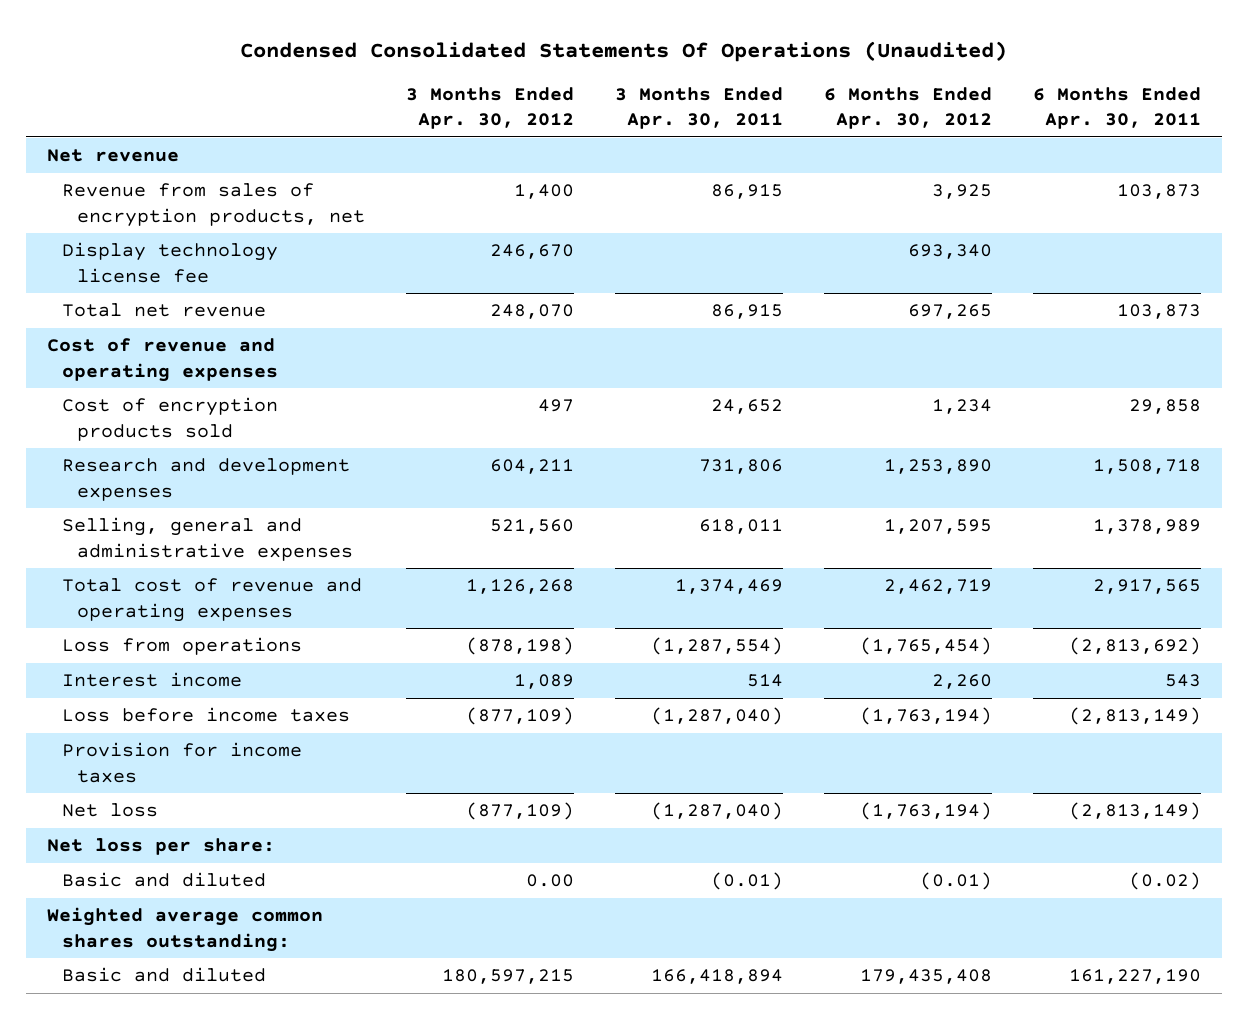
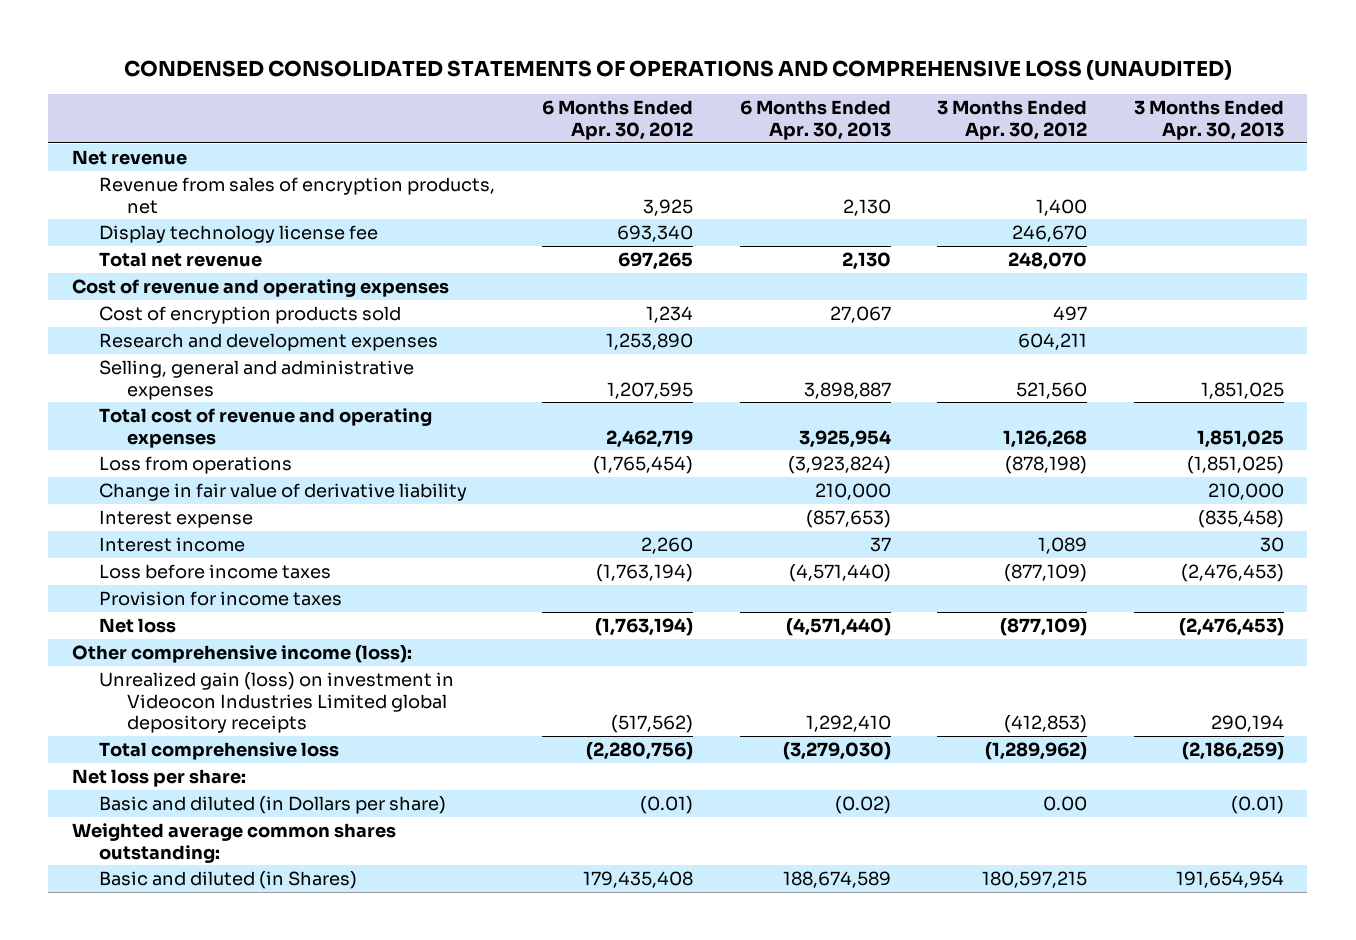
- Condensed Consolidated Statements Of Operations (Unaudited)
+ CONDENSED CONSOLIDATED STATEMENTS OF OPERATIONS AND COMPREHENSIVE LOSS (UNAUDITED)
- | 3 Months Ended Apr. 30, 2012 | 3 Months Ended Apr. 30, 2011 | 6 Months Ended Apr. 30, 2012 | 6 Months Ended Apr. 30, 2011
+ | 6 Months Ended Apr. 30, 2012 | 6 Months Ended Apr. 30, 2013 | 3 Months Ended Apr. 30, 2012 | 3 Months Ended Apr. 30, 2013
+ Change in fair value of derivative liability | | 210,000 | | 210,000
+ Interest expense | | (857,653) | | (835,458)
+ Other comprehensive income (loss):
+ Unrealized gain (loss) on investment in Videocon Industries Limited global depository receipts | (517,562) | 1,292,410 | (412,853) | 290,194
+ Total comprehensive loss | (2,280,756) | (3,279,030) | (1,289,962) | (2,186,259)
- Basic and diluted | 0.00 | (0.01) | (0.01) | (0.02)
+ Basic and diluted (in Dollars per share) | (0.01) | (0.02) | 0.00 | (0.01)
- Basic and diluted | 180,597,215 | 166,418,894 | 179,435,408 | 161,227,190
+ Basic and diluted (in Shares) | 179,435,408 | 188,674,589 | 180,597,215 | 191,654,954

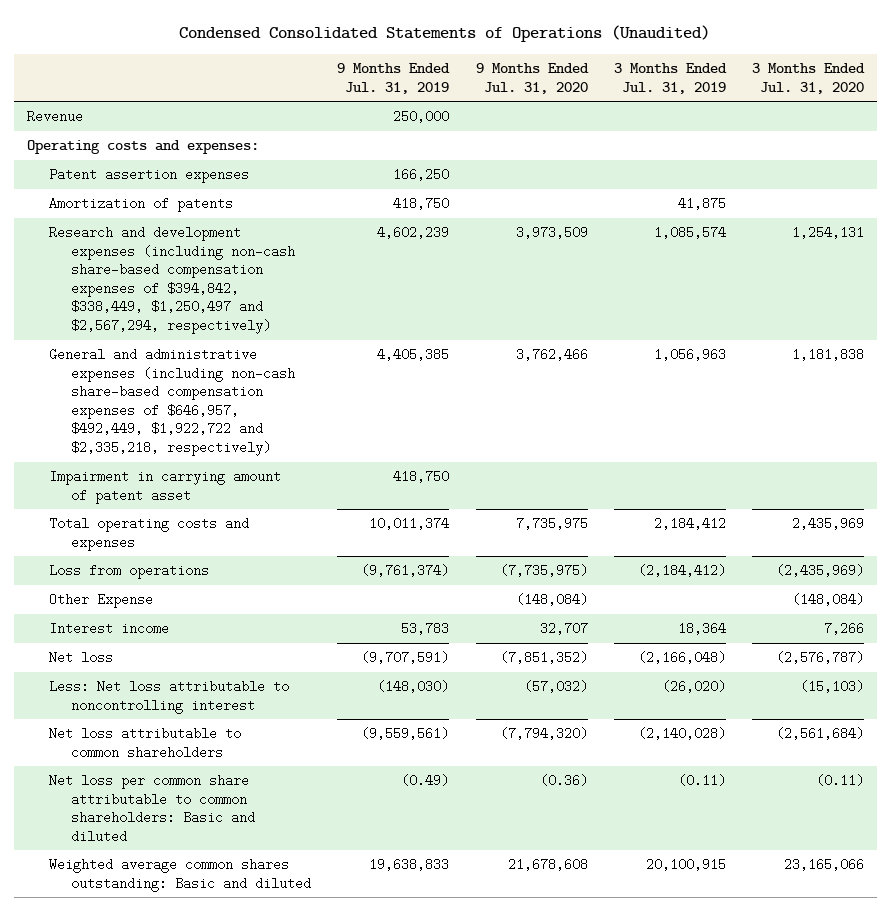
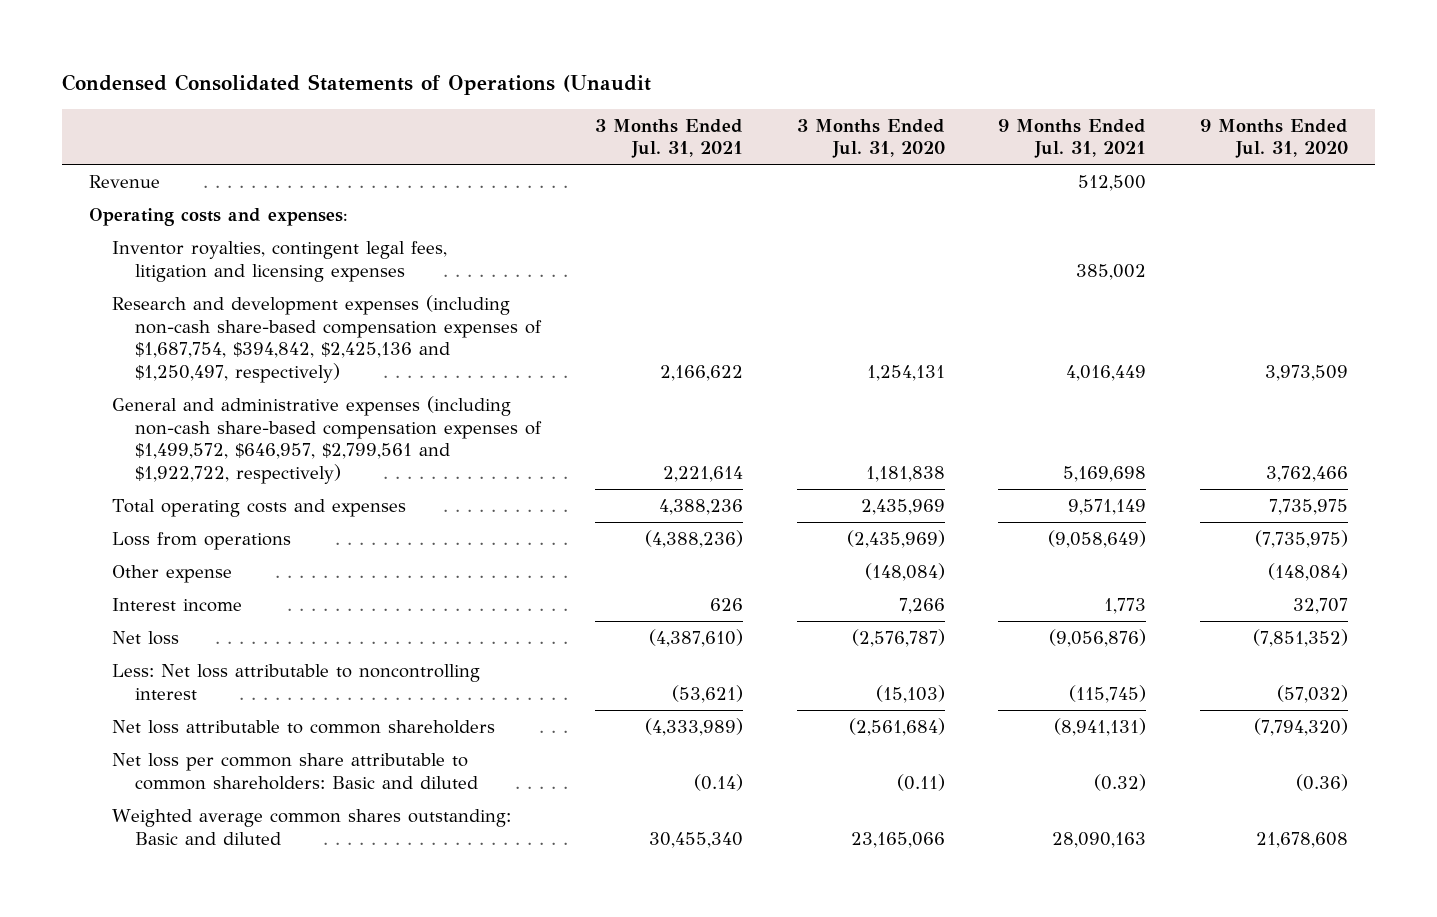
- Condensed Consolidated Statements of Operations (Unaudited)
+ Condensed Consolidated Statements of Operations (Unaudit
- | 9 Months Ended Jul. 31, 2019 | 9 Months Ended Jul. 31, 2020 | 3 Months Ended Jul. 31, 2019 | 3 Months Ended Jul. 31, 2020
+ | 3 Months Ended Jul. 31, 2021 | 3 Months Ended Jul. 31, 2020 | 9 Months Ended Jul. 31, 2021 | 9 Months Ended Jul. 31, 2020
- Patent assertion expenses | 166,250 | | |
- Amortization of patents | 418,750 | | 41,875 |
- Research and development expenses (including non-cash share-based compensation expenses of $394,842, $338,449, $1,250,497 and $2,567,294, respectively) | 4,602,239 | 3,973,509 | 1,085,574 | 1,254,131
- General and administrative expenses (including non-cash share-based compensation expenses of $646,957, $492,449, $1,922,722 and $2,335,218, respectively) | 4,405,385 | 3,762,466 | 1,056,963 | 1,181,838
- Impairment in carrying amount of patent asset | 418,750 | | |
+ Inventor royalties, contingent legal fees, litigation and licensing expenses | | | 385,002 |
+ Research and development expenses (including non-cash share-based compensation expenses of $1,687,754, $394,842, $2,425,136 and $1,250,497, respectively) | 2,166,622 | 1,254,131 | 4,016,449 | 3,973,509
+ General and administrative expenses (including non-cash share-based compensation expenses of $1,499,572, $646,957, $2,799,561 and $1,922,722, respectively) | 2,221,614 | 1,181,838 | 5,169,698 | 3,762,466
- Other Expense | | (148,084) | | (148,084)
+ Other expense | | (148,084) | | (148,084)

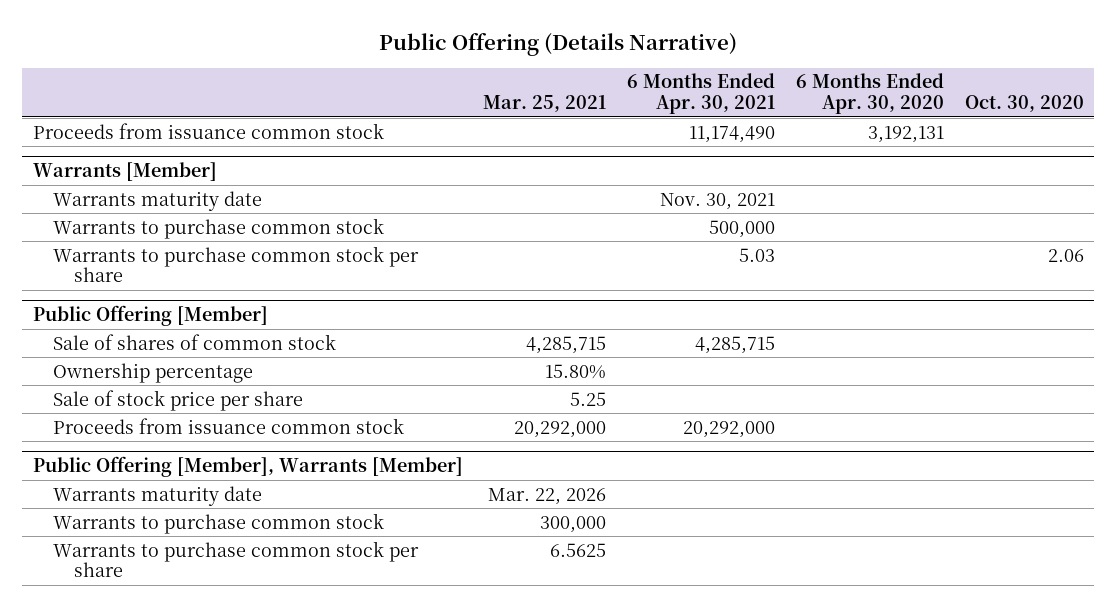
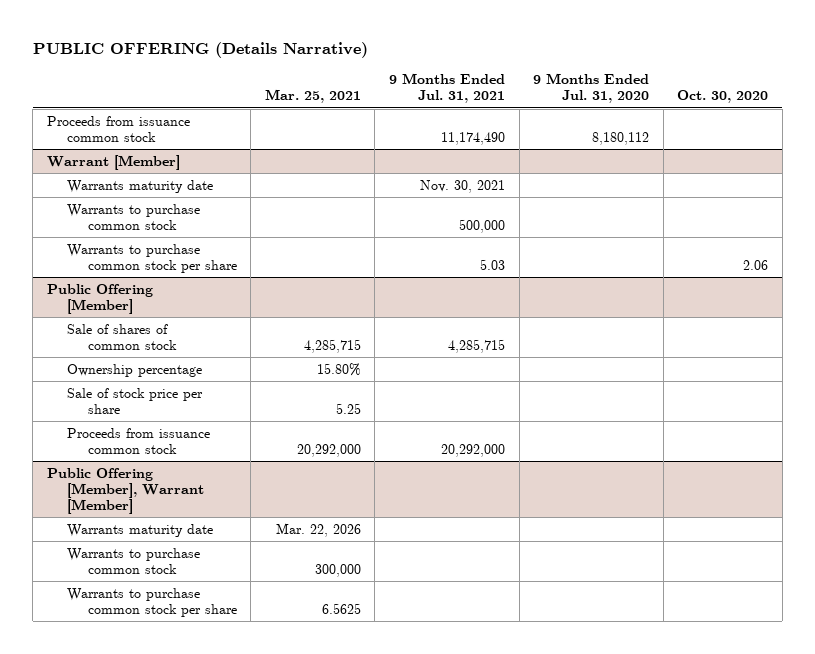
- Public Offering (Details Narrative)
+ PUBLIC OFFERING (Details Narrative)
- | Mar. 25, 2021 | 6 Months Ended Apr. 30, 2021 | 6 Months Ended Apr. 30, 2020 | Oct. 30, 2020
+ | Mar. 25, 2021 | 9 Months Ended Jul. 31, 2021 | 9 Months Ended Jul. 31, 2020 | Oct. 30, 2020
- Warrants [Member]
+ Warrant [Member]
- Public Offering [Member], Warrants [Member]
+ Public Offering [Member], Warrant [Member]

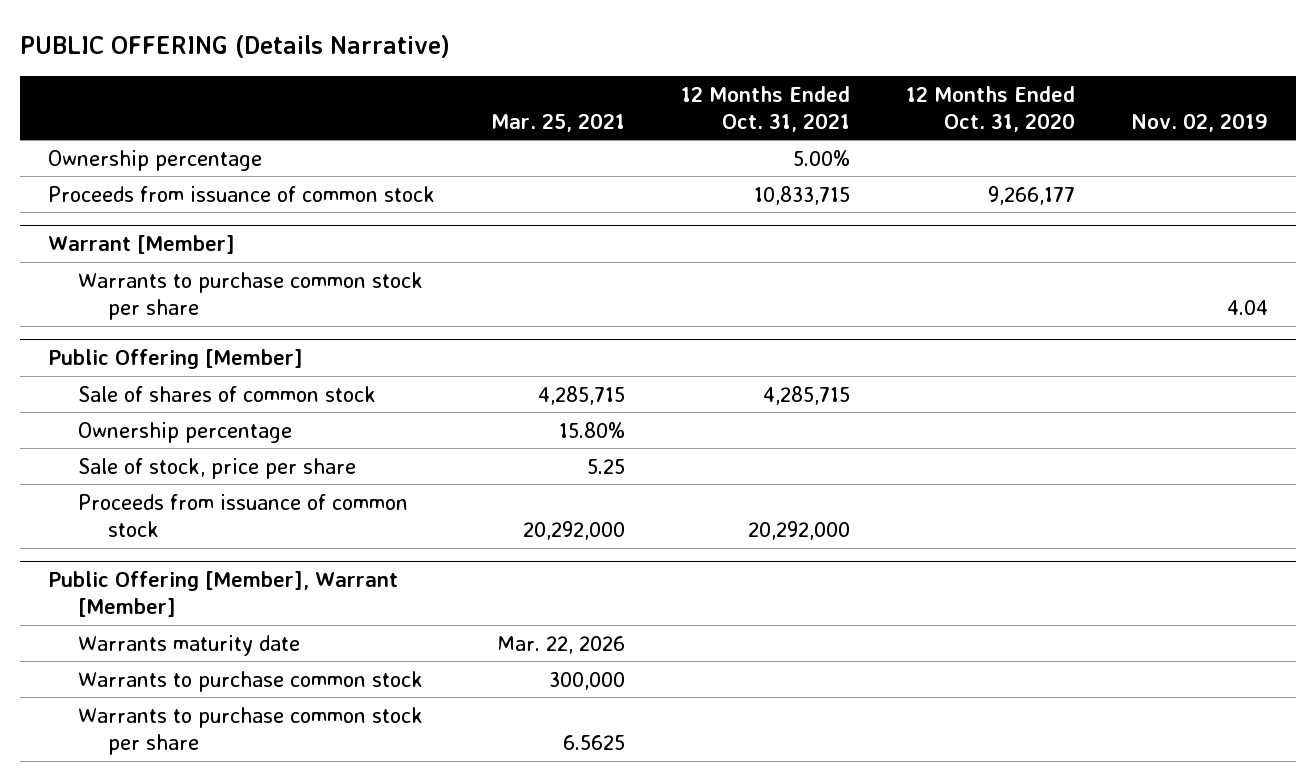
- | Mar. 25, 2021 | 9 Months Ended Jul. 31, 2021 | 9 Months Ended Jul. 31, 2020 | Oct. 30, 2020
+ | Mar. 25, 2021 | 12 Months Ended Oct. 31, 2021 | 12 Months Ended Oct. 31, 2020 | Nov. 02, 2019
- Proceeds from issuance common stock | | 11,174,490 | 8,180,112 |
+ Ownership percentage | | 5.00% | |
+ Proceeds from issuance of common stock | | 10,833,715 | 9,266,177 |
@ Warrant [Member]
- Warrants maturity date | | Nov. 30, 2021 | |
- Warrants to purchase common stock | | 500,000 | |
@ Public Offering [Member]
- Sale of stock price per share | 5.25 | | |
- Proceeds from issuance common stock | 20,292,000 | 20,292,000 | |
+ Sale of stock, price per share | 5.25 | | |
+ Proceeds from issuance of common stock | 20,292,000 | 20,292,000 | |

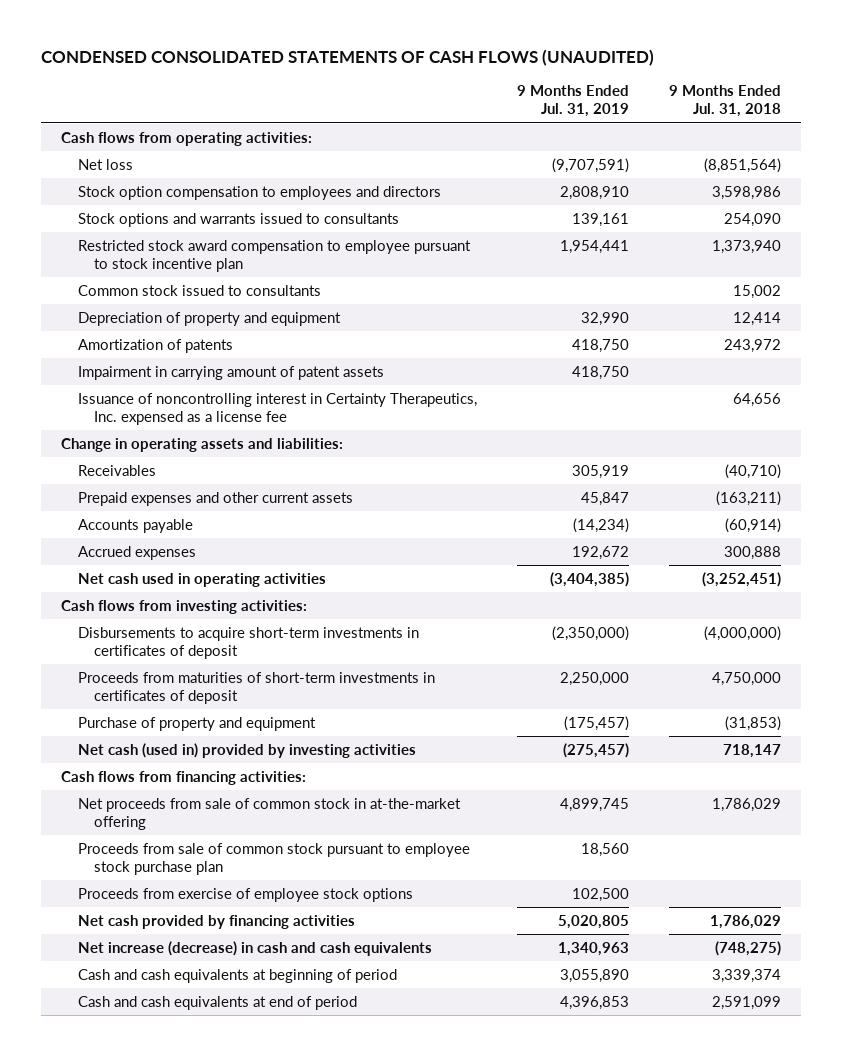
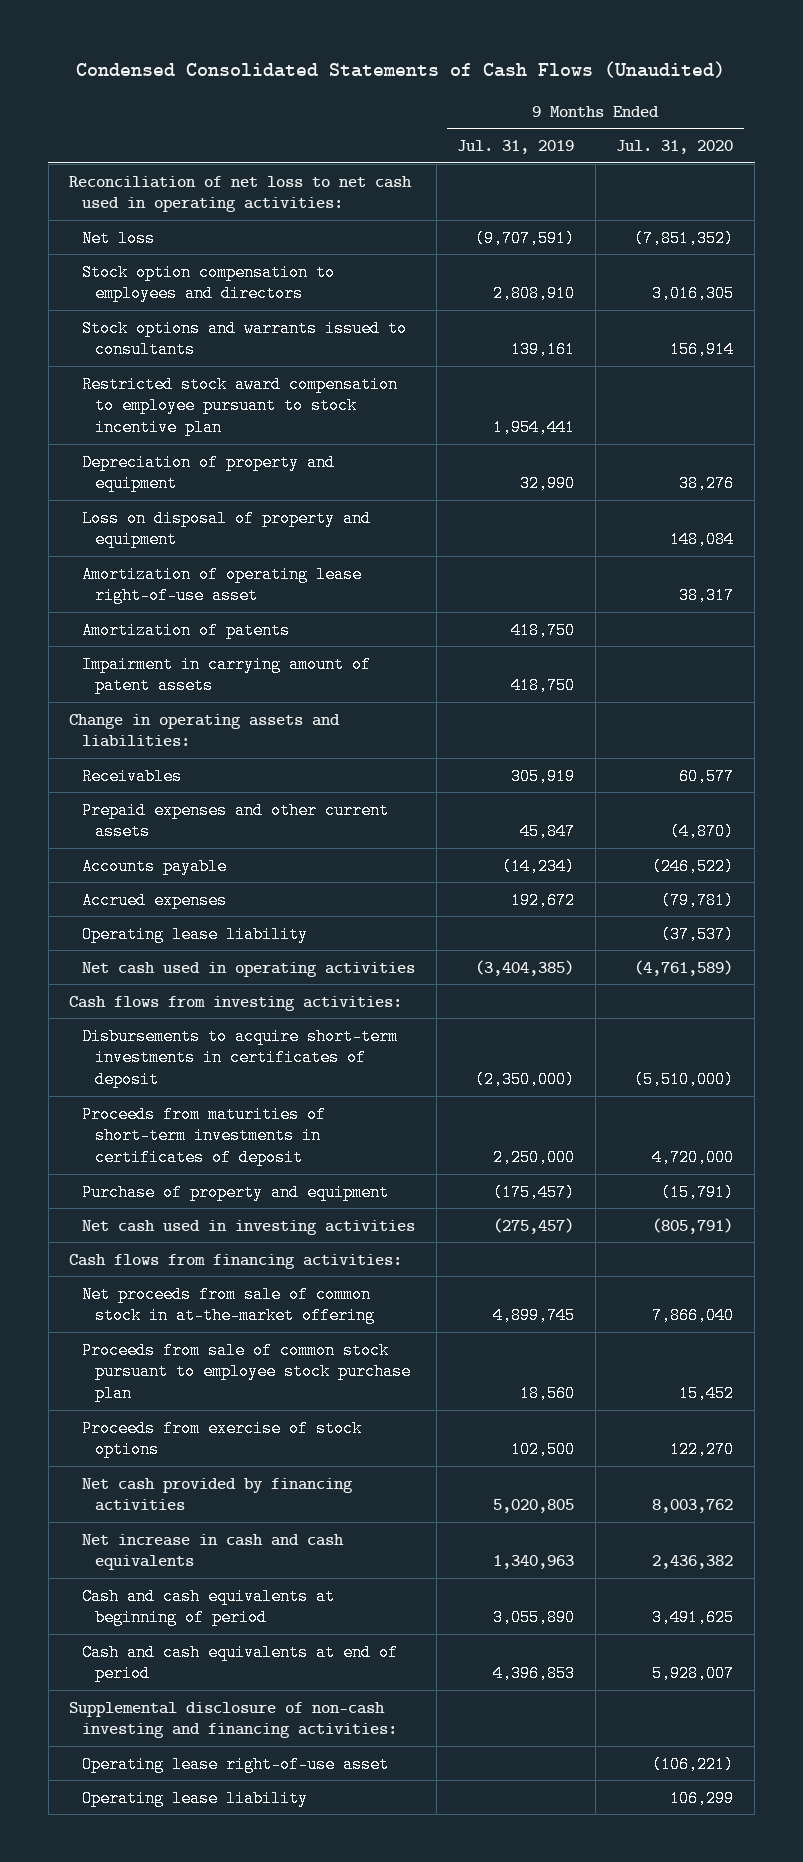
- CONDENSED CONSOLIDATED STATEMENTS OF CASH FLOWS (UNAUDITED)
+ Condensed Consolidated Statements of Cash Flows (Unaudited)
- | 9 Months Ended Jul. 31, 2019 | 9 Months Ended Jul. 31, 2018
+ | 9 Months Ended Jul. 31, 2019 | 9 Months Ended Jul. 31, 2020
- Cash flows from operating activities:
+ Reconciliation of net loss to net cash used in operating activities:
- Common stock issued to consultants | | 15,002
+ Loss on disposal of property and equipment | | 148,084
+ Amortization of operating lease right-of-use asset | | 38,317
- Issuance of noncontrolling interest in Certainty Therapeutics, Inc. expensed as a license fee | | 64,656
+ Operating lease liability | | (37,537)
- Net cash (used in) provided by investing activities | (275,457) | 718,147
+ Net cash used in investing activities | (275,457) | (805,791)
- Proceeds from exercise of employee stock options | 102,500 |
+ Proceeds from exercise of stock options | 102,500 | 122,270
- Net increase (decrease) in cash and cash equivalents | 1,340,963 | (748,275)
+ Net increase in cash and cash equivalents | 1,340,963 | 2,436,382
+ Supplemental disclosure of non-cash investing and financing activities:
+ Operating lease right-of-use asset | | (106,221)
+ Operating lease liability | | 106,299

